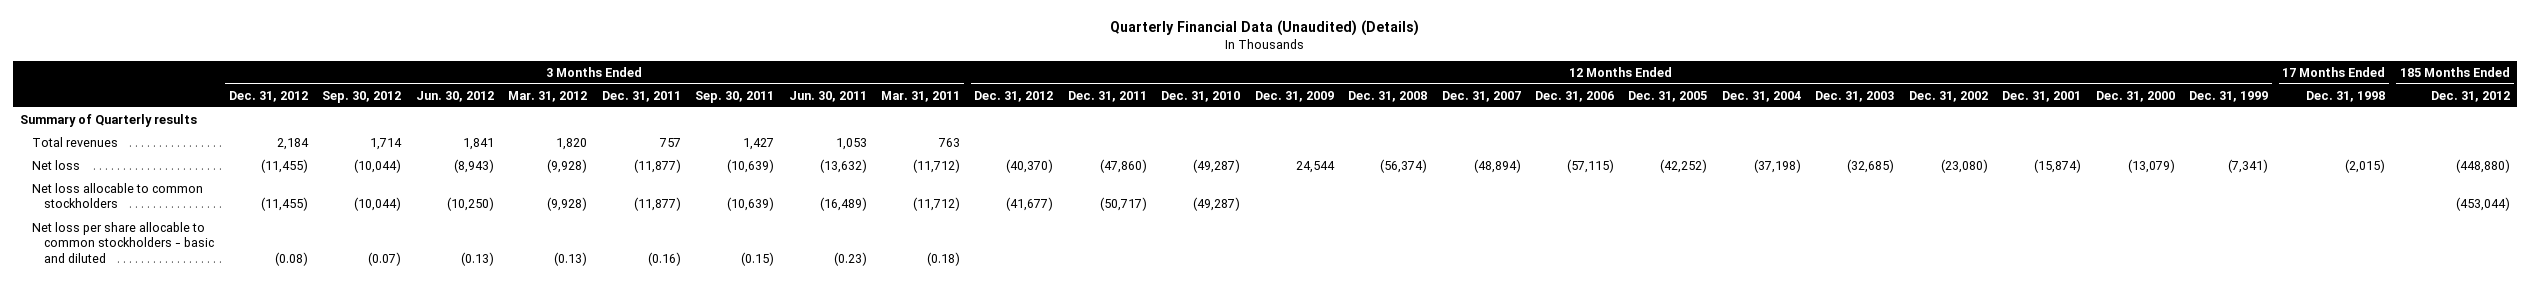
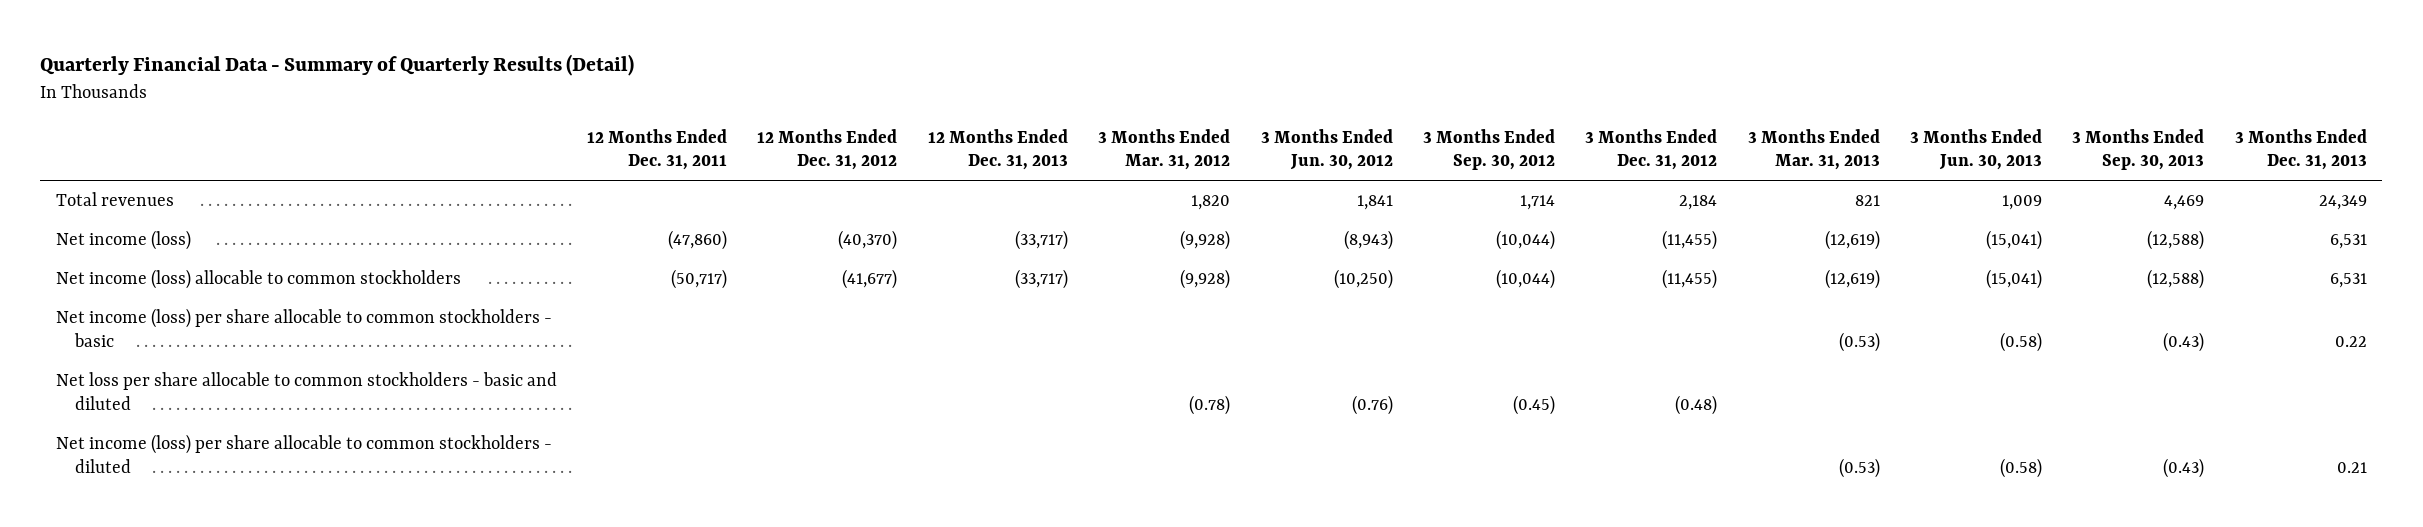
- Quarterly Financial Data (Unaudited) (Details)
+ Quarterly Financial Data - Summary of Quarterly Results (Detail)
- | 3 Months Ended Dec. 31, 2012 | 3 Months Ended Sep. 30, 2012 | 3 Months Ended Jun. 30, 2012 | 3 Months Ended Mar. 31, 2012 | 3 Months Ended Dec. 31, 2011 | 3 Months Ended Sep. 30, 2011 | 3 Months Ended Jun. 30, 2011 | 3 Months Ended Mar. 31, 2011 | 12 Months Ended Dec. 31, 2012 | 12 Months Ended Dec. 31, 2011 | 12 Months Ended Dec. 31, 2010 | 12 Months Ended Dec. 31, 2009 | 12 Months Ended Dec. 31, 2008 | 12 Months Ended Dec. 31, 2007 | 12 Months Ended Dec. 31, 2006 | 12 Months Ended Dec. 31, 2005 | 12 Months Ended Dec. 31, 2004 | 12 Months Ended Dec. 31, 2003 | 12 Months Ended Dec. 31, 2002 | 12 Months Ended Dec. 31, 2001 | 12 Months Ended Dec. 31, 2000 | 12 Months Ended Dec. 31, 1999 | 17 Months Ended Dec. 31, 1998 | 185 Months Ended Dec. 31, 2012
+ | 12 Months Ended Dec. 31, 2011 | 12 Months Ended Dec. 31, 2012 | 12 Months Ended Dec. 31, 2013 | 3 Months Ended Mar. 31, 2012 | 3 Months Ended Jun. 30, 2012 | 3 Months Ended Sep. 30, 2012 | 3 Months Ended Dec. 31, 2012 | 3 Months Ended Mar. 31, 2013 | 3 Months Ended Jun. 30, 2013 | 3 Months Ended Sep. 30, 2013 | 3 Months Ended Dec. 31, 2013
- Summary of Quarterly results
- Net loss | (11,455) | (10,044) | (8,943) | (9,928) | (11,877) | (10,639) | (13,632) | (11,712) | (40,370) | (47,860) | (49,287) | 24,544 | (56,374) | (48,894) | (57,115) | (42,252) | (37,198) | (32,685) | (23,080) | (15,874) | (13,079) | (7,341) | (2,015) | (448,880)
- Net loss allocable to common stockholders | (11,455) | (10,044) | (10,250) | (9,928) | (11,877) | (10,639) | (16,489) | (11,712) | (41,677) | (50,717) | (49,287) | | | | | | | | | | | | | (453,044)
- Net loss per share allocable to common stockholders - basic and diluted | (0.08) | (0.07) | (0.13) | (0.13) | (0.16) | (0.15) | (0.23) | (0.18) | | | | | | | | | | | | | | | |
+ Net income (loss) | (47,860) | (40,370) | (33,717) | (9,928) | (8,943) | (10,044) | (11,455) | (12,619) | (15,041) | (12,588) | 6,531
+ Net income (loss) allocable to common stockholders | (50,717) | (41,677) | (33,717) | (9,928) | (10,250) | (10,044) | (11,455) | (12,619) | (15,041) | (12,588) | 6,531
+ Net income (loss) per share allocable to common stockholders - basic | | | | | | | | (0.53) | (0.58) | (0.43) | 0.22
+ Net loss per share allocable to common stockholders - basic and diluted | | | | (0.78) | (0.76) | (0.45) | (0.48) | | | |
+ Net income (loss) per share allocable to common stockholders - diluted | | | | | | | | (0.53) | (0.58) | (0.43) | 0.21

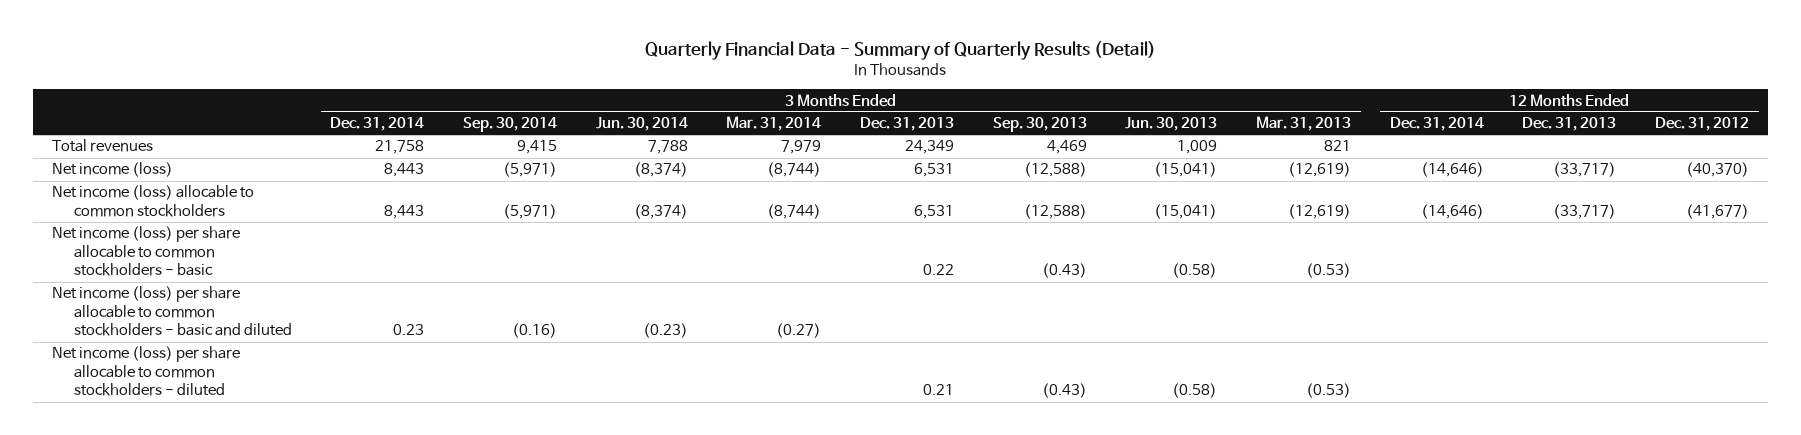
- | 12 Months Ended Dec. 31, 2011 | 12 Months Ended Dec. 31, 2012 | 12 Months Ended Dec. 31, 2013 | 3 Months Ended Mar. 31, 2012 | 3 Months Ended Jun. 30, 2012 | 3 Months Ended Sep. 30, 2012 | 3 Months Ended Dec. 31, 2012 | 3 Months Ended Mar. 31, 2013 | 3 Months Ended Jun. 30, 2013 | 3 Months Ended Sep. 30, 2013 | 3 Months Ended Dec. 31, 2013
+ | 3 Months Ended Dec. 31, 2014 | 3 Months Ended Sep. 30, 2014 | 3 Months Ended Jun. 30, 2014 | 3 Months Ended Mar. 31, 2014 | 3 Months Ended Dec. 31, 2013 | 3 Months Ended Sep. 30, 2013 | 3 Months Ended Jun. 30, 2013 | 3 Months Ended Mar. 31, 2013 | 12 Months Ended Dec. 31, 2014 | 12 Months Ended Dec. 31, 2013 | 12 Months Ended Dec. 31, 2012
- Net loss per share allocable to common stockholders - basic and diluted | | | | (0.78) | (0.76) | (0.45) | (0.48) | | | |
+ Net income (loss) per share allocable to common stockholders - basic and diluted | 0.23 | (0.16) | (0.23) | (0.27) | | | | | | |

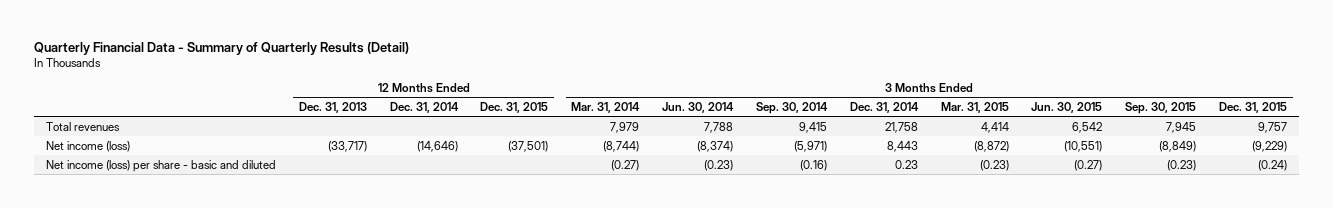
- | 3 Months Ended Dec. 31, 2014 | 3 Months Ended Sep. 30, 2014 | 3 Months Ended Jun. 30, 2014 | 3 Months Ended Mar. 31, 2014 | 3 Months Ended Dec. 31, 2013 | 3 Months Ended Sep. 30, 2013 | 3 Months Ended Jun. 30, 2013 | 3 Months Ended Mar. 31, 2013 | 12 Months Ended Dec. 31, 2014 | 12 Months Ended Dec. 31, 2013 | 12 Months Ended Dec. 31, 2012
+ | 12 Months Ended Dec. 31, 2013 | 12 Months Ended Dec. 31, 2014 | 12 Months Ended Dec. 31, 2015 | 3 Months Ended Mar. 31, 2014 | 3 Months Ended Jun. 30, 2014 | 3 Months Ended Sep. 30, 2014 | 3 Months Ended Dec. 31, 2014 | 3 Months Ended Mar. 31, 2015 | 3 Months Ended Jun. 30, 2015 | 3 Months Ended Sep. 30, 2015 | 3 Months Ended Dec. 31, 2015
- Net income (loss) allocable to common stockholders | 8,443 | (5,971) | (8,374) | (8,744) | 6,531 | (12,588) | (15,041) | (12,619) | (14,646) | (33,717) | (41,677)
- Net income (loss) per share allocable to common stockholders - basic | | | | | 0.22 | (0.43) | (0.58) | (0.53) | | |
- Net income (loss) per share allocable to common stockholders - basic and diluted | 0.23 | (0.16) | (0.23) | (0.27) | | | | | | |
- Net income (loss) per share allocable to common stockholders - diluted | | | | | 0.21 | (0.43) | (0.58) | (0.53) | | |
+ Net income (loss) per share - basic and diluted | | | | (0.27) | (0.23) | (0.16) | 0.23 | (0.23) | (0.27) | (0.23) | (0.24)

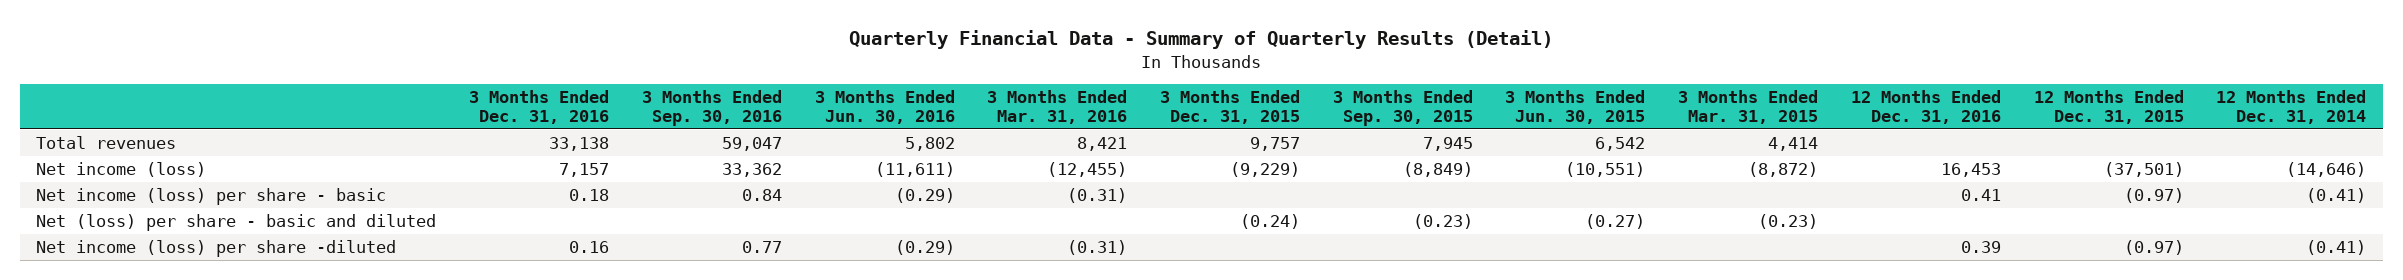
- | 12 Months Ended Dec. 31, 2013 | 12 Months Ended Dec. 31, 2014 | 12 Months Ended Dec. 31, 2015 | 3 Months Ended Mar. 31, 2014 | 3 Months Ended Jun. 30, 2014 | 3 Months Ended Sep. 30, 2014 | 3 Months Ended Dec. 31, 2014 | 3 Months Ended Mar. 31, 2015 | 3 Months Ended Jun. 30, 2015 | 3 Months Ended Sep. 30, 2015 | 3 Months Ended Dec. 31, 2015
+ | 3 Months Ended Dec. 31, 2016 | 3 Months Ended Sep. 30, 2016 | 3 Months Ended Jun. 30, 2016 | 3 Months Ended Mar. 31, 2016 | 3 Months Ended Dec. 31, 2015 | 3 Months Ended Sep. 30, 2015 | 3 Months Ended Jun. 30, 2015 | 3 Months Ended Mar. 31, 2015 | 12 Months Ended Dec. 31, 2016 | 12 Months Ended Dec. 31, 2015 | 12 Months Ended Dec. 31, 2014
- Net income (loss) per share - basic and diluted | | | | (0.27) | (0.23) | (0.16) | 0.23 | (0.23) | (0.27) | (0.23) | (0.24)
+ Net income (loss) per share - basic | 0.18 | 0.84 | (0.29) | (0.31) | | | | | 0.41 | (0.97) | (0.41)
+ Net (loss) per share - basic and diluted | | | | | (0.24) | (0.23) | (0.27) | (0.23) | | |
+ Net income (loss) per share -diluted | 0.16 | 0.77 | (0.29) | (0.31) | | | | | 0.39 | (0.97) | (0.41)

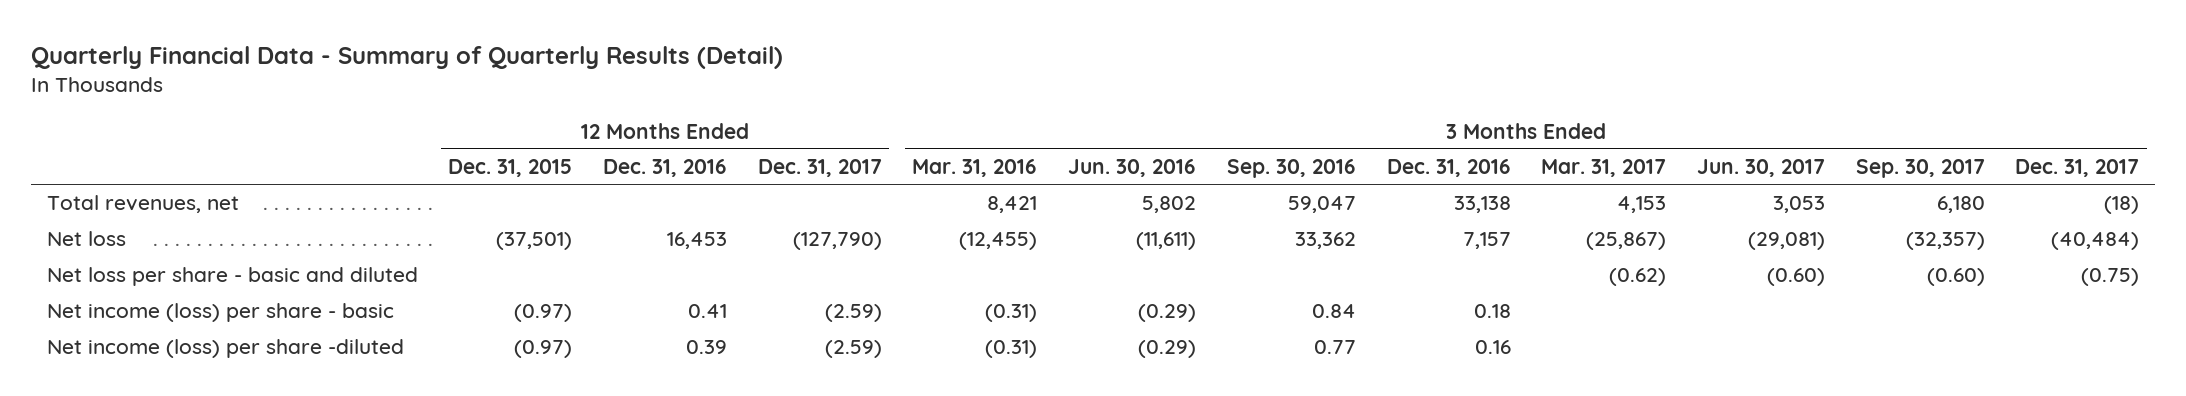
- | 3 Months Ended Dec. 31, 2016 | 3 Months Ended Sep. 30, 2016 | 3 Months Ended Jun. 30, 2016 | 3 Months Ended Mar. 31, 2016 | 3 Months Ended Dec. 31, 2015 | 3 Months Ended Sep. 30, 2015 | 3 Months Ended Jun. 30, 2015 | 3 Months Ended Mar. 31, 2015 | 12 Months Ended Dec. 31, 2016 | 12 Months Ended Dec. 31, 2015 | 12 Months Ended Dec. 31, 2014
+ | 12 Months Ended Dec. 31, 2015 | 12 Months Ended Dec. 31, 2016 | 12 Months Ended Dec. 31, 2017 | 3 Months Ended Mar. 31, 2016 | 3 Months Ended Jun. 30, 2016 | 3 Months Ended Sep. 30, 2016 | 3 Months Ended Dec. 31, 2016 | 3 Months Ended Mar. 31, 2017 | 3 Months Ended Jun. 30, 2017 | 3 Months Ended Sep. 30, 2017 | 3 Months Ended Dec. 31, 2017
- Total revenues | 33,138 | 59,047 | 5,802 | 8,421 | 9,757 | 7,945 | 6,542 | 4,414 | | |
- Net income (loss) | 7,157 | 33,362 | (11,611) | (12,455) | (9,229) | (8,849) | (10,551) | (8,872) | 16,453 | (37,501) | (14,646)
+ Total revenues, net | | | | 8,421 | 5,802 | 59,047 | 33,138 | 4,153 | 3,053 | 6,180 | (18)
+ Net loss | (37,501) | 16,453 | (127,790) | (12,455) | (11,611) | 33,362 | 7,157 | (25,867) | (29,081) | (32,357) | (40,484)
+ Net loss per share - basic and diluted | | | | | | | | (0.62) | (0.60) | (0.60) | (0.75)
- Net (loss) per share - basic and diluted | | | | | (0.24) | (0.23) | (0.27) | (0.23) | | |

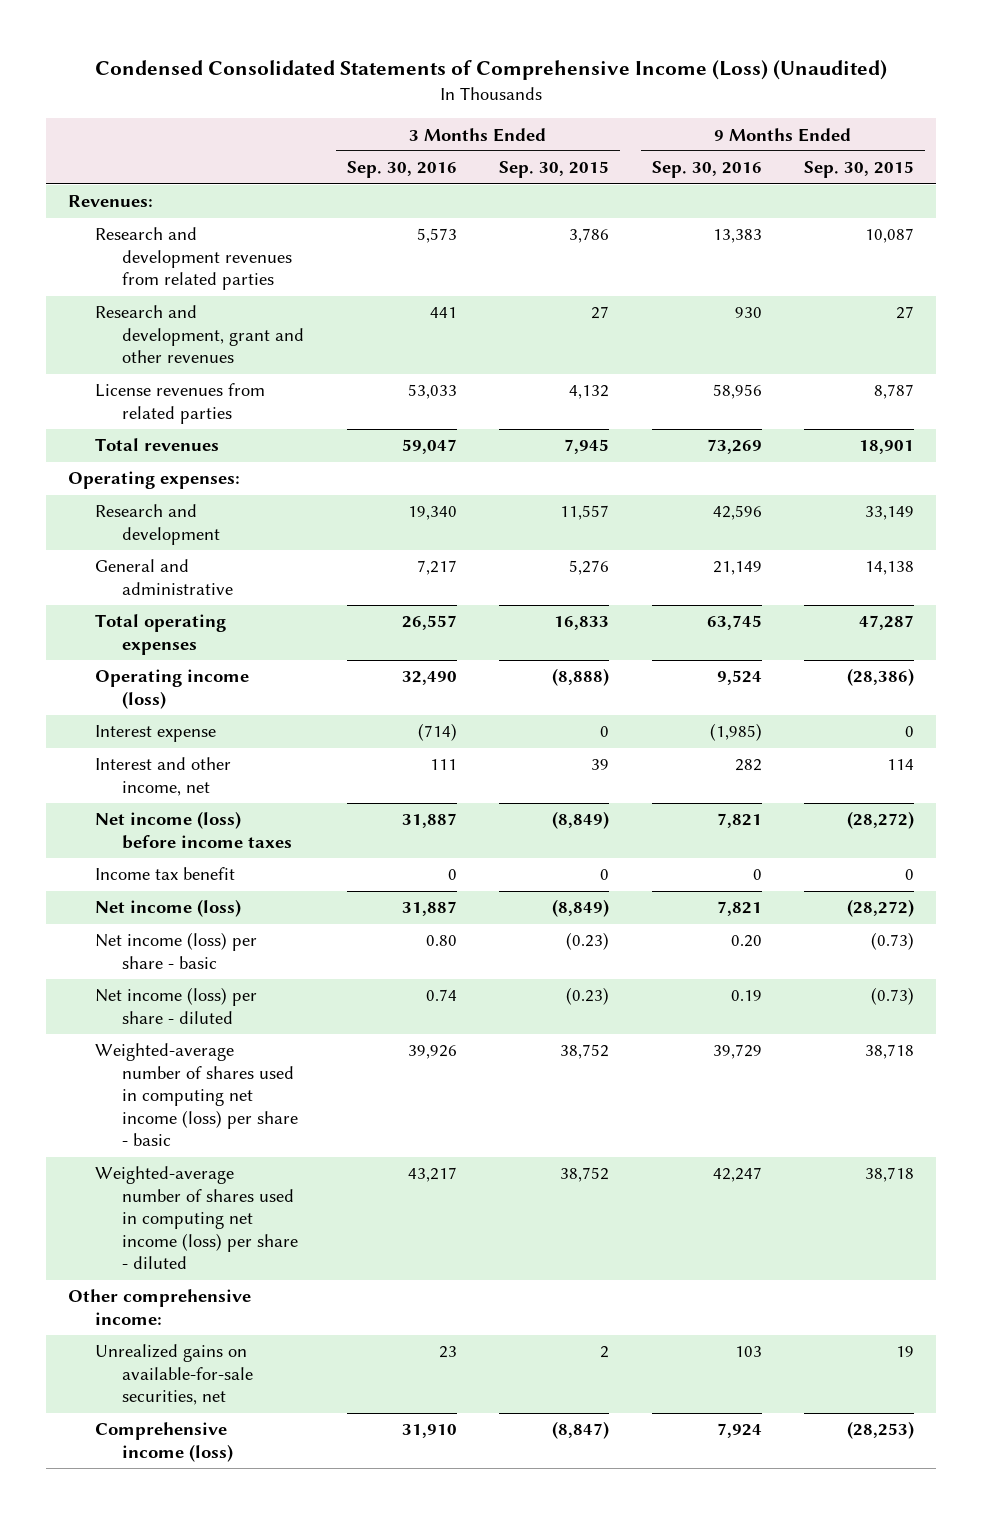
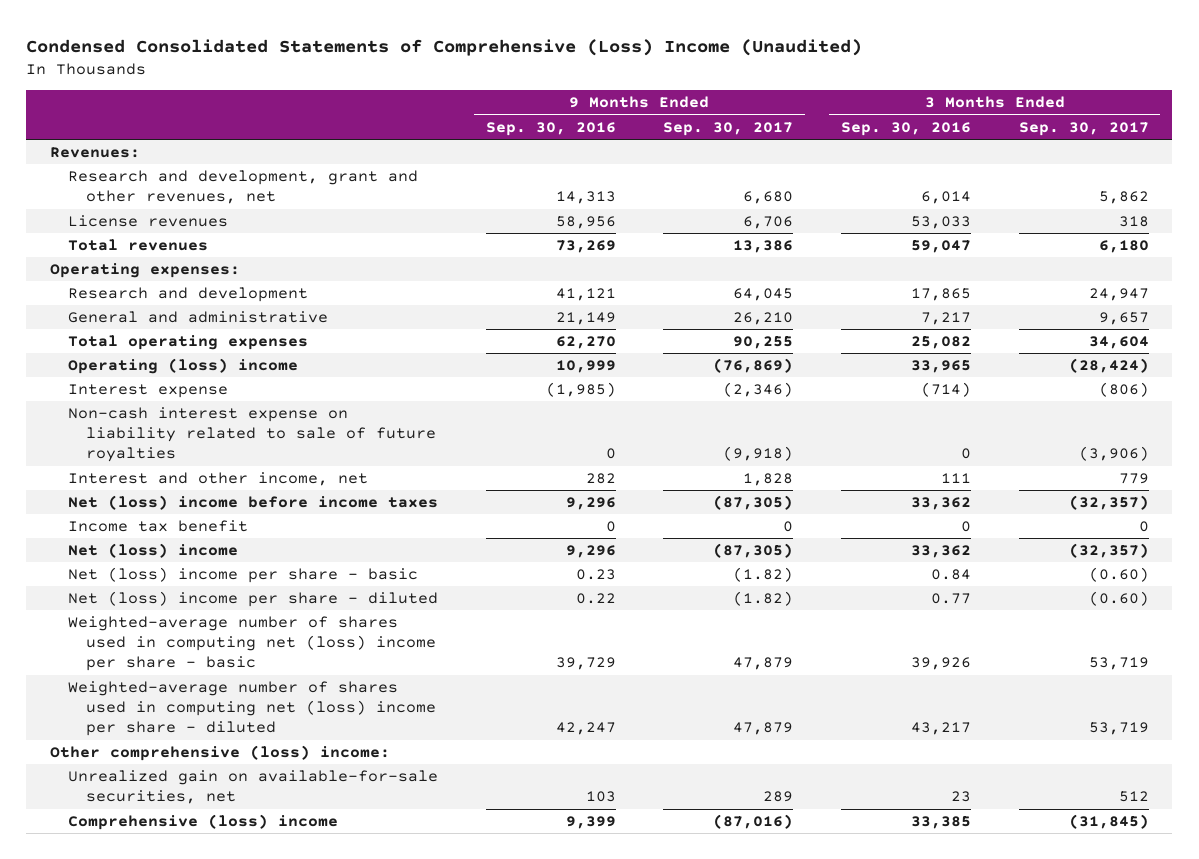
- Condensed Consolidated Statements of Comprehensive Income (Loss) (Unaudited)
+ Condensed Consolidated Statements of Comprehensive (Loss) Income (Unaudited)
- | 3 Months Ended Sep. 30, 2016 | 3 Months Ended Sep. 30, 2015 | 9 Months Ended Sep. 30, 2016 | 9 Months Ended Sep. 30, 2015
+ | 9 Months Ended Sep. 30, 2016 | 9 Months Ended Sep. 30, 2017 | 3 Months Ended Sep. 30, 2016 | 3 Months Ended Sep. 30, 2017
- Research and development revenues from related parties | 5,573 | 3,786 | 13,383 | 10,087
- Research and development, grant and other revenues | 441 | 27 | 930 | 27
- License revenues from related parties | 53,033 | 4,132 | 58,956 | 8,787
+ Research and development, grant and other revenues, net | 14,313 | 6,680 | 6,014 | 5,862
+ License revenues | 58,956 | 6,706 | 53,033 | 318
- Research and development | 19,340 | 11,557 | 42,596 | 33,149
+ Research and development | 41,121 | 64,045 | 17,865 | 24,947
- Total operating expenses | 26,557 | 16,833 | 63,745 | 47,287
- Operating income (loss) | 32,490 | (8,888) | 9,524 | (28,386)
+ Total operating expenses | 62,270 | 90,255 | 25,082 | 34,604
+ Operating (loss) income | 10,999 | (76,869) | 33,965 | (28,424)
+ Non-cash interest expense on liability related to sale of future royalties | 0 | (9,918) | 0 | (3,906)
- Net income (loss) before income taxes | 31,887 | (8,849) | 7,821 | (28,272)
+ Net (loss) income before income taxes | 9,296 | (87,305) | 33,362 | (32,357)
- Net income (loss) | 31,887 | (8,849) | 7,821 | (28,272)
- Net income (loss) per share - basic | 0.80 | (0.23) | 0.20 | (0.73)
- Net income (loss) per share - diluted | 0.74 | (0.23) | 0.19 | (0.73)
- Weighted-average number of shares used in computing net income (loss) per share - basic | 39,926 | 38,752 | 39,729 | 38,718
- Weighted-average number of shares used in computing net income (loss) per share - diluted | 43,217 | 38,752 | 42,247 | 38,718
- Other comprehensive income:
- Unrealized gains on available-for-sale securities, net | 23 | 2 | 103 | 19
- Comprehensive income (loss) | 31,910 | (8,847) | 7,924 | (28,253)
+ Net (loss) income | 9,296 | (87,305) | 33,362 | (32,357)
+ Net (loss) income per share - basic | 0.23 | (1.82) | 0.84 | (0.60)
+ Net (loss) income per share - diluted | 0.22 | (1.82) | 0.77 | (0.60)
+ Weighted-average number of shares used in computing net (loss) income per share - basic | 39,729 | 47,879 | 39,926 | 53,719
+ Weighted-average number of shares used in computing net (loss) income per share - diluted | 42,247 | 47,879 | 43,217 | 53,719
+ Other comprehensive (loss) income:
+ Unrealized gain on available-for-sale securities, net | 103 | 289 | 23 | 512
+ Comprehensive (loss) income | 9,399 | (87,016) | 33,385 | (31,845)

